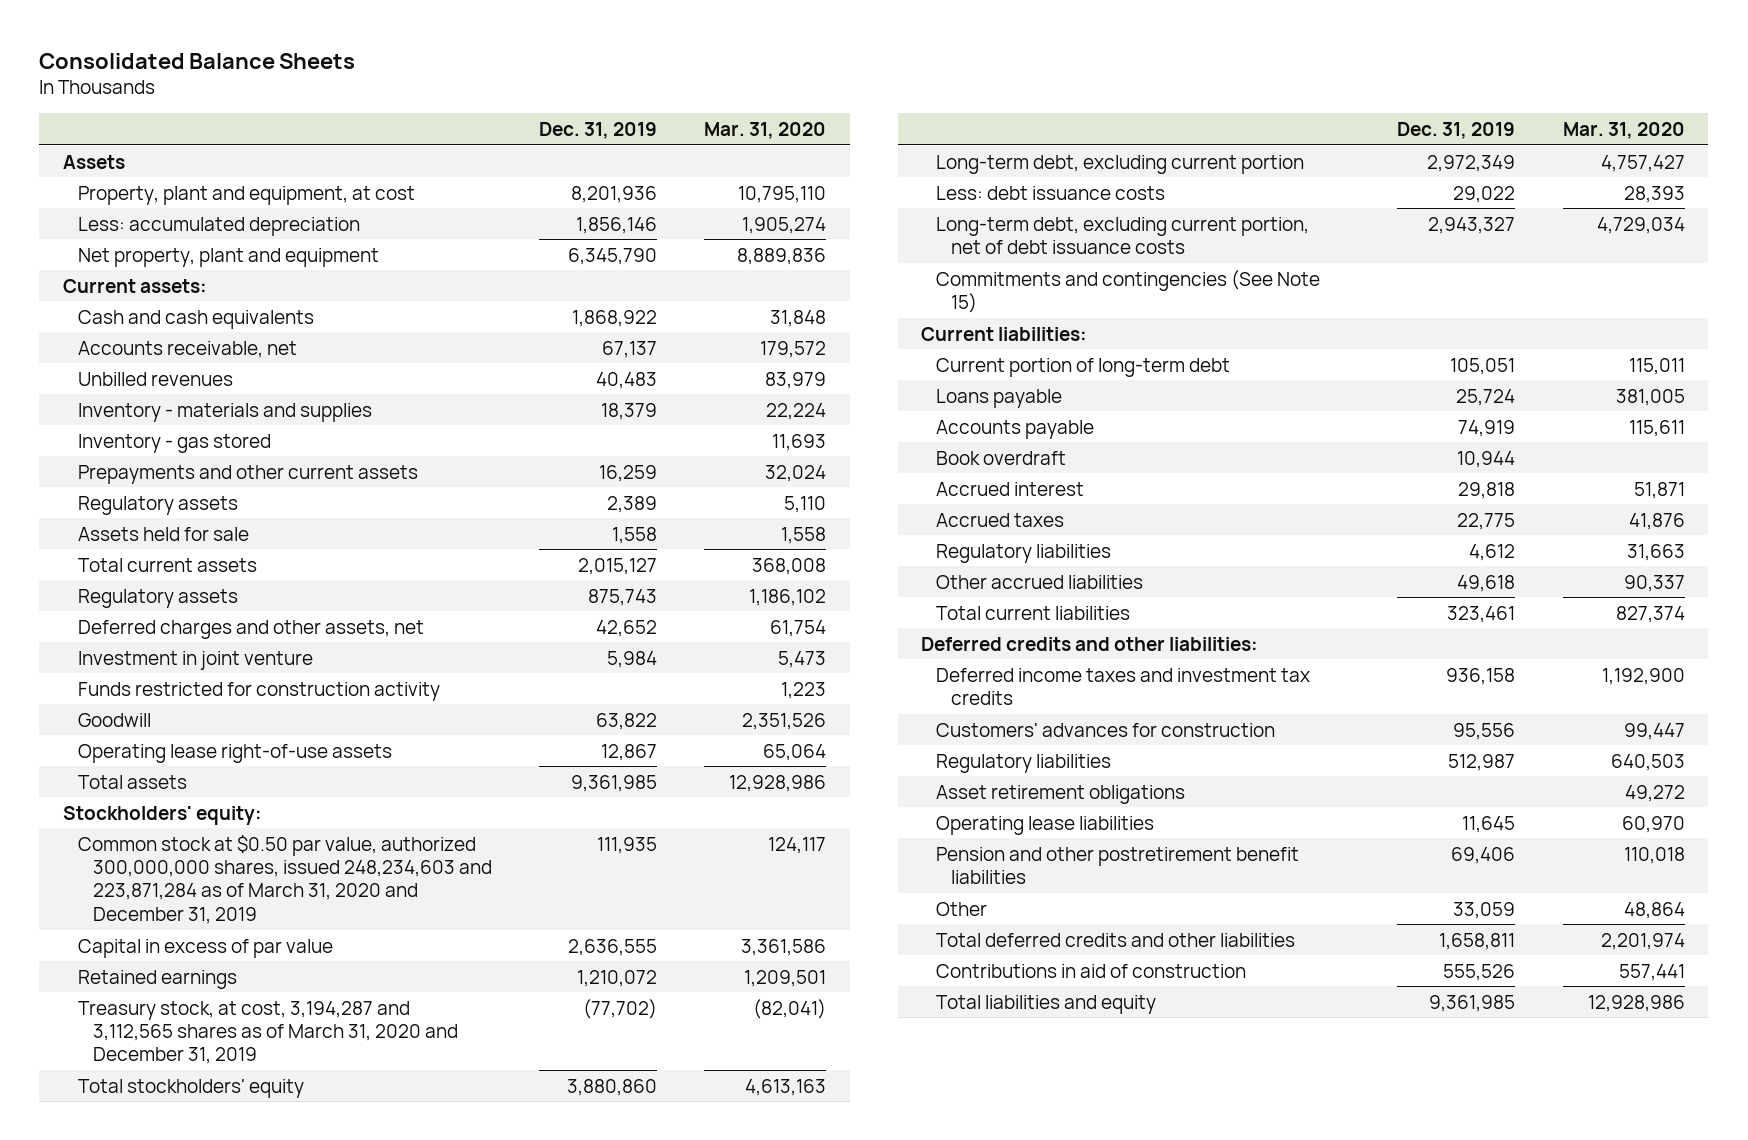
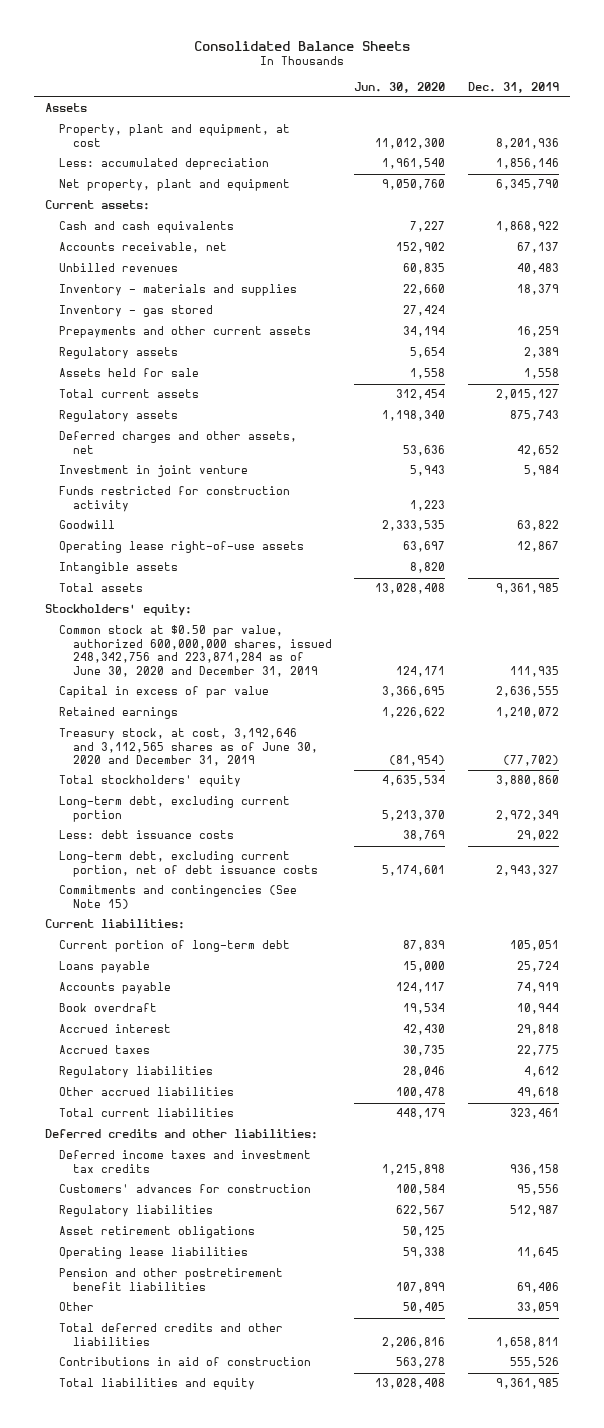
- | Dec. 31, 2019 | Mar. 31, 2020
+ | Jun. 30, 2020 | Dec. 31, 2019
+ Intangible assets | 8,820 |
- Common stock at $0.50 par value, authorized 300,000,000 shares, issued 248,234,603 and 223,871,284 as of March 31, 2020 and December 31, 2019 | 111,935 | 124,117
+ Common stock at $0.50 par value, authorized 600,000,000 shares, issued 248,342,756 and 223,871,284 as of June 30, 2020 and December 31, 2019 | 124,171 | 111,935
- Treasury stock, at cost, 3,194,287 and 3,112,565 shares as of March 31, 2020 and December 31, 2019 | (77,702) | (82,041)
+ Treasury stock, at cost, 3,192,646 and 3,112,565 shares as of June 30, 2020 and December 31, 2019 | (81,954) | (77,702)

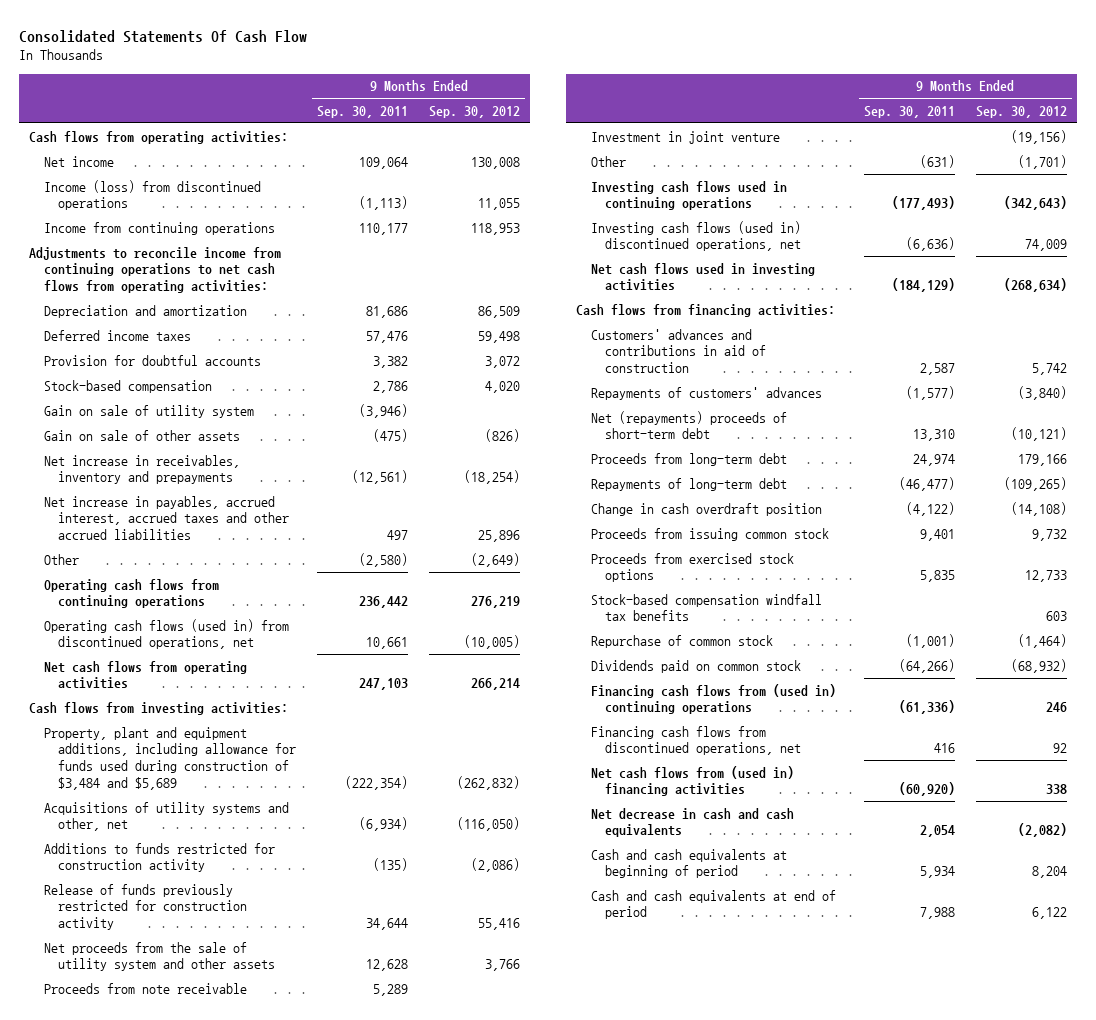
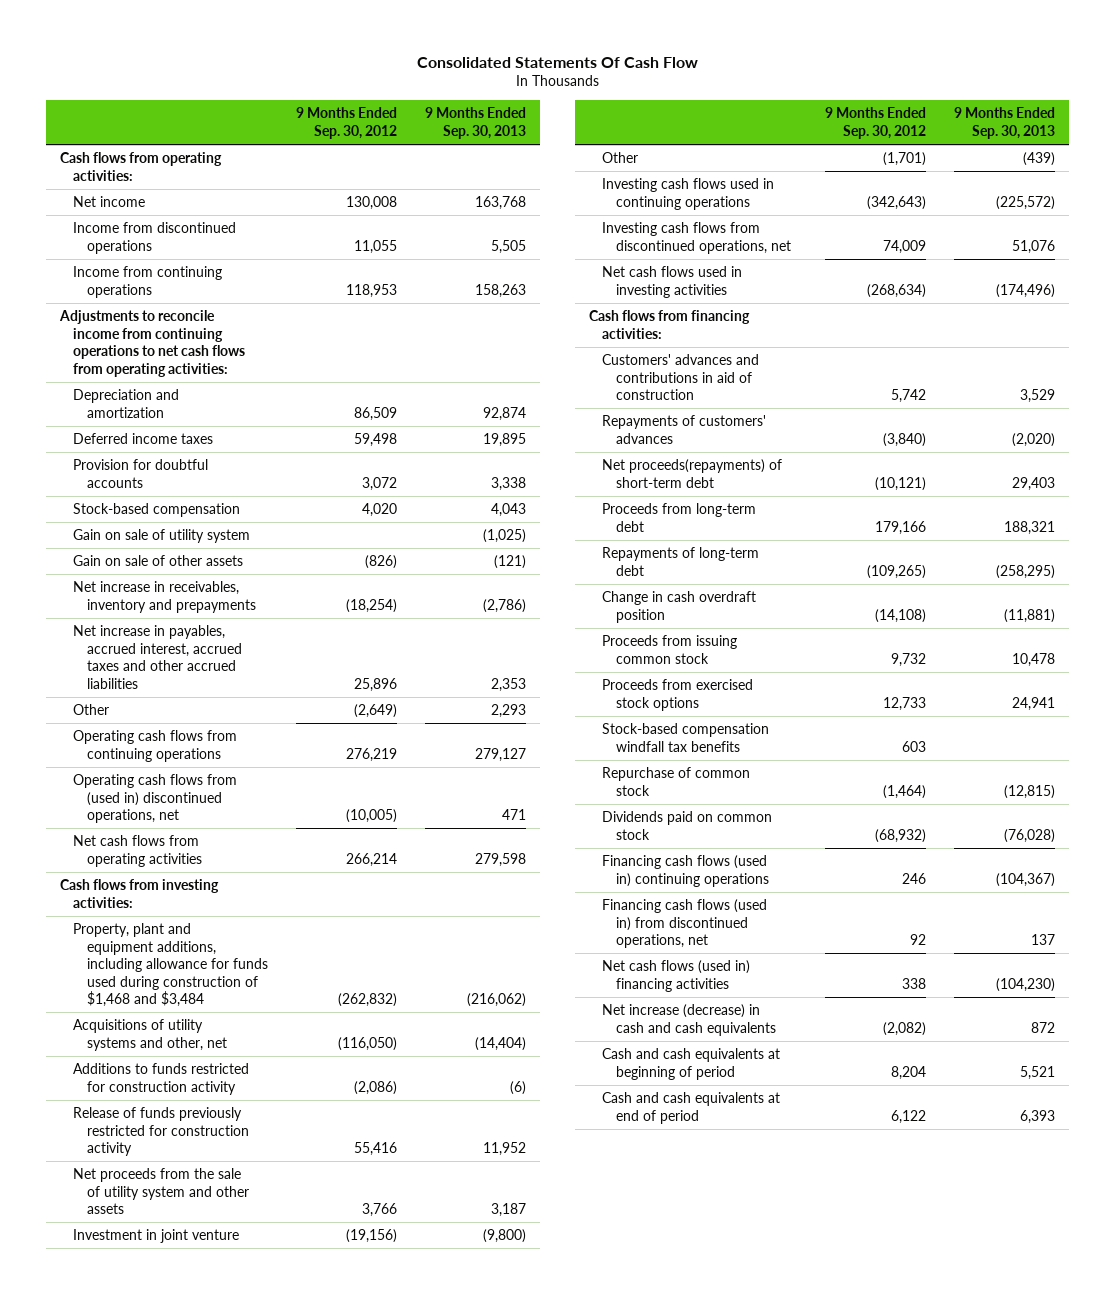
- | 9 Months Ended Sep. 30, 2011 | 9 Months Ended Sep. 30, 2012
+ | 9 Months Ended Sep. 30, 2012 | 9 Months Ended Sep. 30, 2013
- Income (loss) from discontinued operations | (1,113) | 11,055
+ Income from discontinued operations | 11,055 | 5,505
- Operating cash flows (used in) from discontinued operations, net | 10,661 | (10,005)
+ Operating cash flows from (used in) discontinued operations, net | (10,005) | 471
- Property, plant and equipment additions, including allowance for funds used during construction of $3,484 and $5,689 | (222,354) | (262,832)
+ Property, plant and equipment additions, including allowance for funds used during construction of $1,468 and $3,484 | (262,832) | (216,062)
- Proceeds from note receivable | 5,289 |
- Investing cash flows (used in) discontinued operations, net | (6,636) | 74,009
+ Investing cash flows from discontinued operations, net | 74,009 | 51,076
- Net (repayments) proceeds of short-term debt | 13,310 | (10,121)
+ Net proceeds(repayments) of short-term debt | (10,121) | 29,403
- Financing cash flows from (used in) continuing operations | (61,336) | 246
- Financing cash flows from discontinued operations, net | 416 | 92
- Net cash flows from (used in) financing activities | (60,920) | 338
- Net decrease in cash and cash equivalents | 2,054 | (2,082)
+ Financing cash flows (used in) continuing operations | 246 | (104,367)
+ Financing cash flows (used in) from discontinued operations, net | 92 | 137
+ Net cash flows (used in) financing activities | 338 | (104,230)
+ Net increase (decrease) in cash and cash equivalents | (2,082) | 872

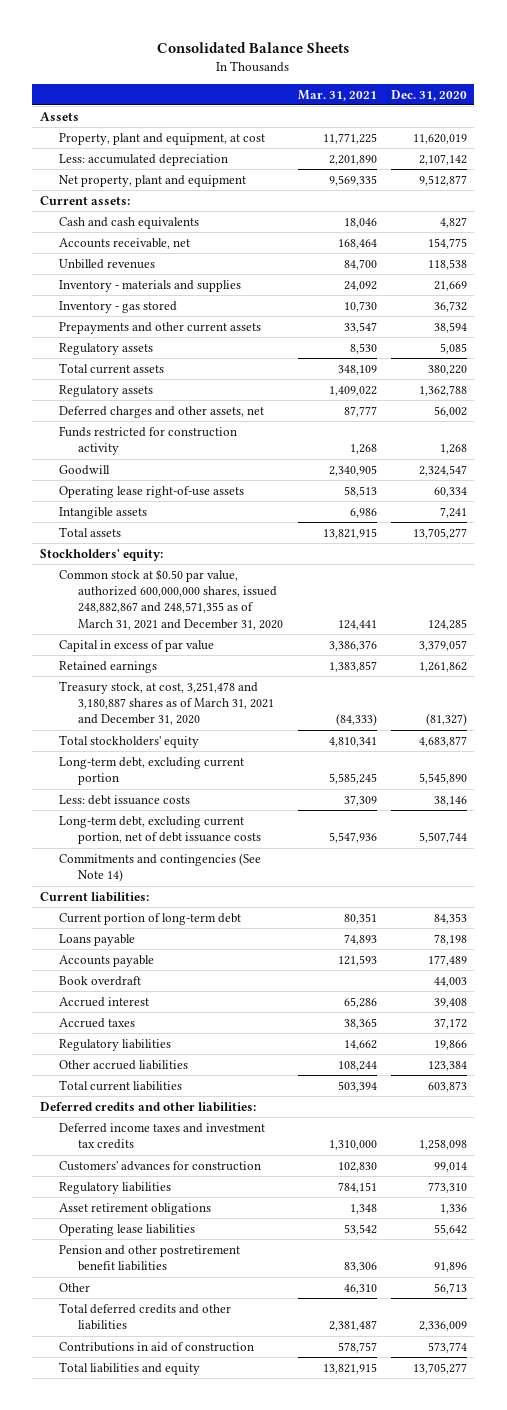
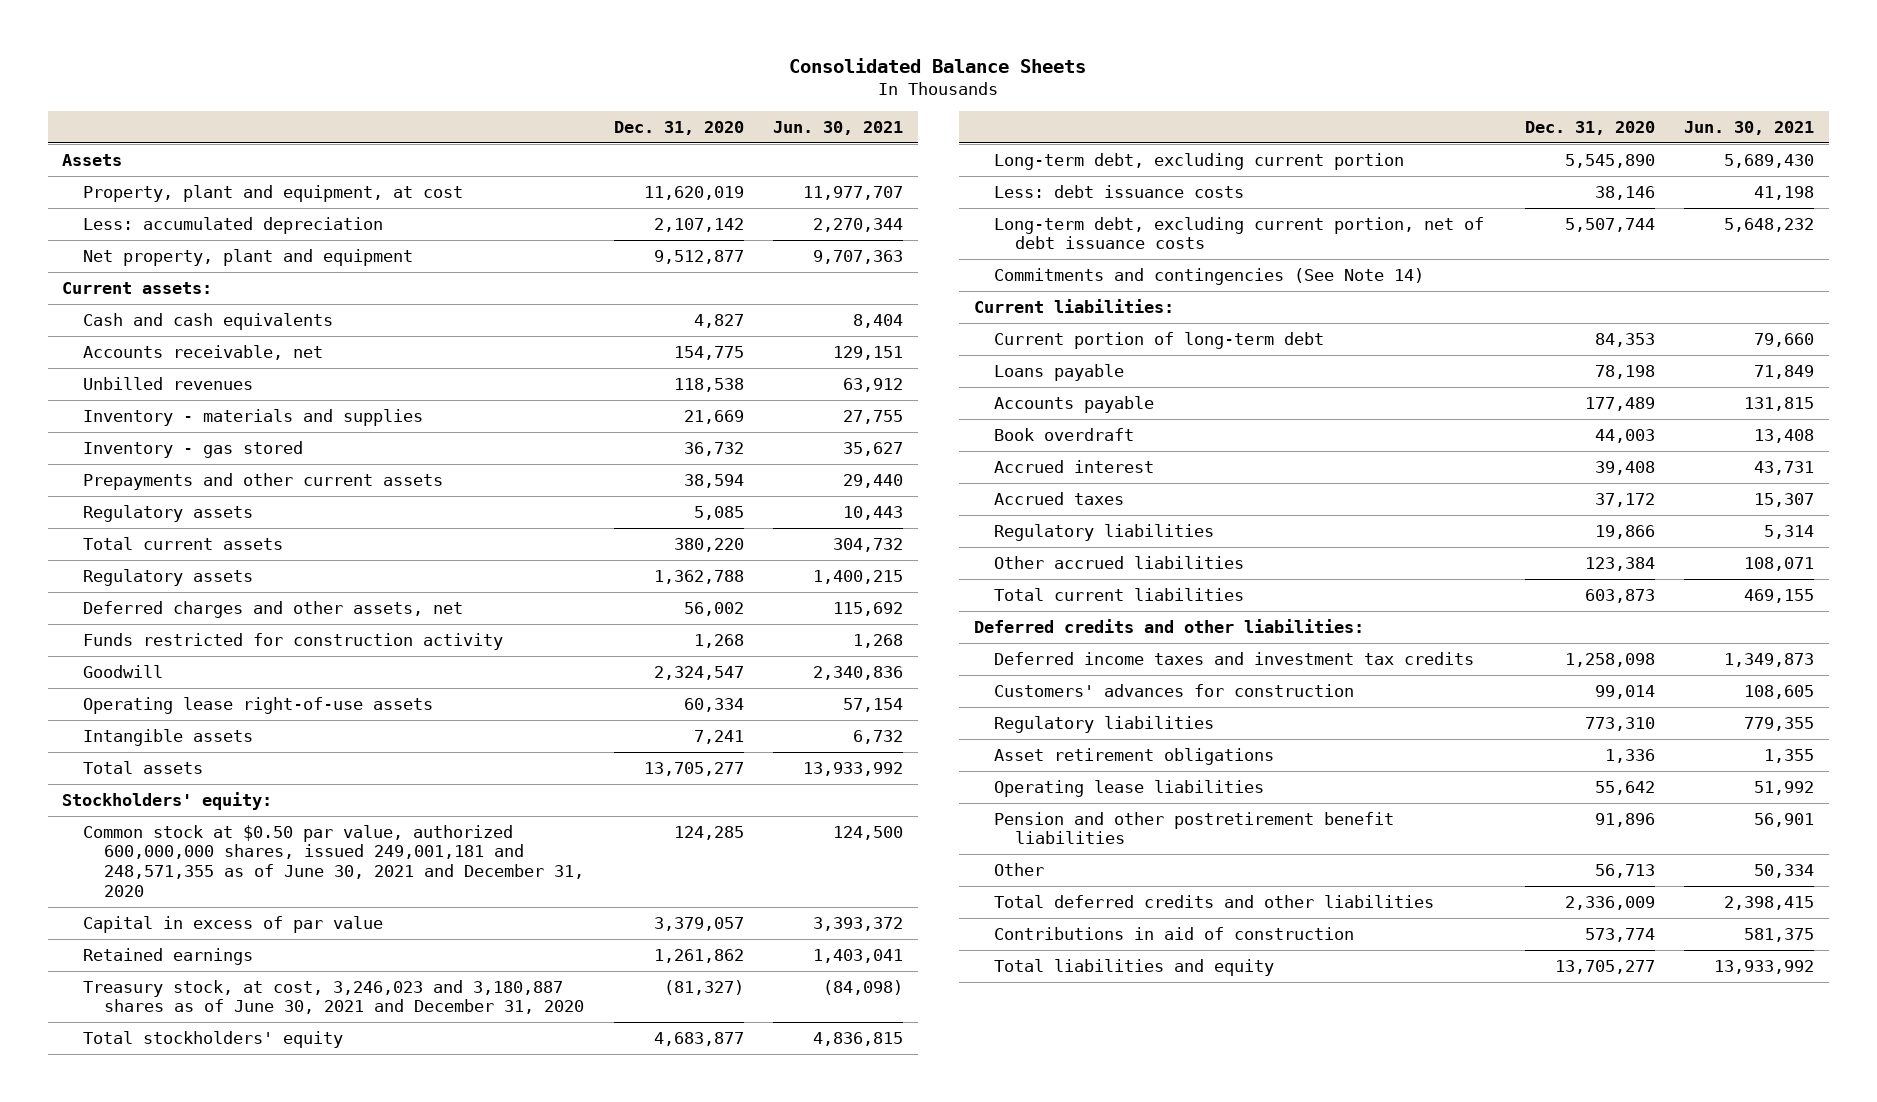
- | Mar. 31, 2021 | Dec. 31, 2020
+ | Dec. 31, 2020 | Jun. 30, 2021
- Common stock at $0.50 par value, authorized 600,000,000 shares, issued 248,882,867 and 248,571,355 as of March 31, 2021 and December 31, 2020 | 124,441 | 124,285
+ Common stock at $0.50 par value, authorized 600,000,000 shares, issued 249,001,181 and 248,571,355 as of June 30, 2021 and December 31, 2020 | 124,285 | 124,500
- Treasury stock, at cost, 3,251,478 and 3,180,887 shares as of March 31, 2021 and December 31, 2020 | (84,333) | (81,327)
+ Treasury stock, at cost, 3,246,023 and 3,180,887 shares as of June 30, 2021 and December 31, 2020 | (81,327) | (84,098)

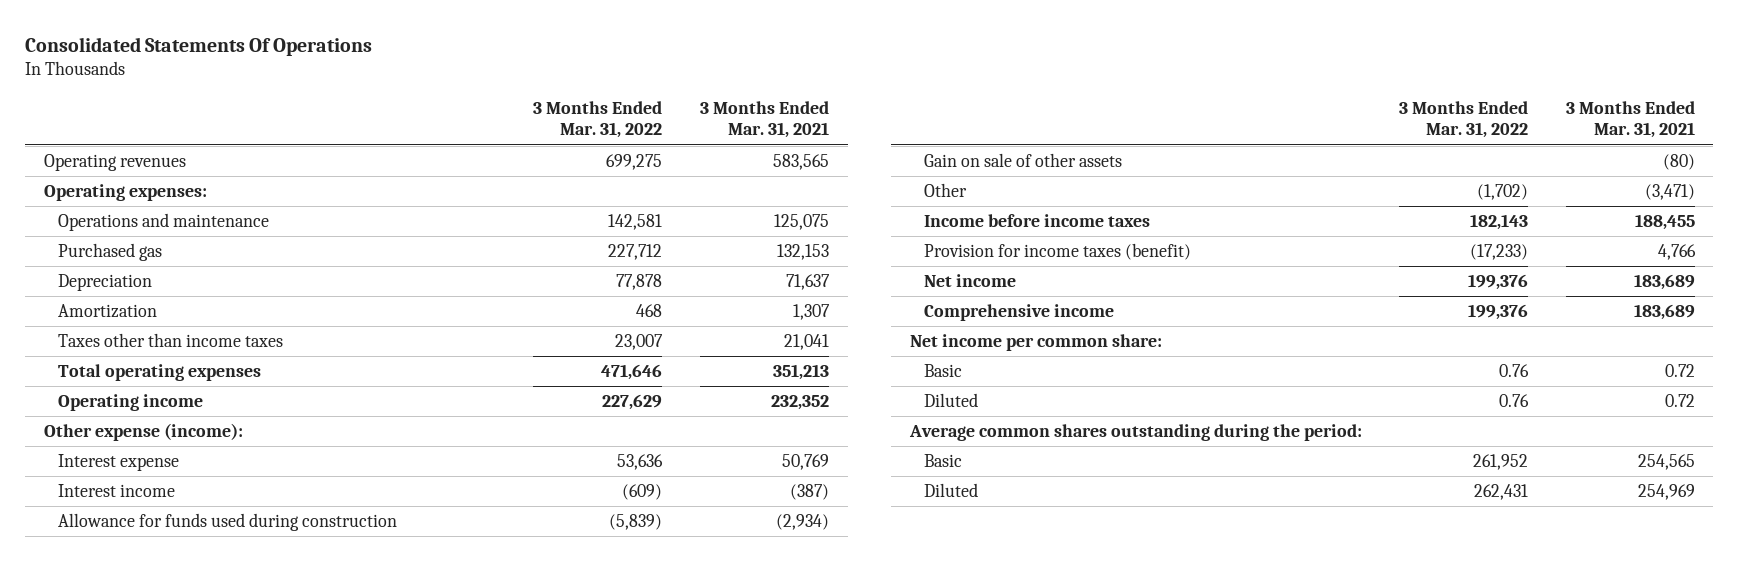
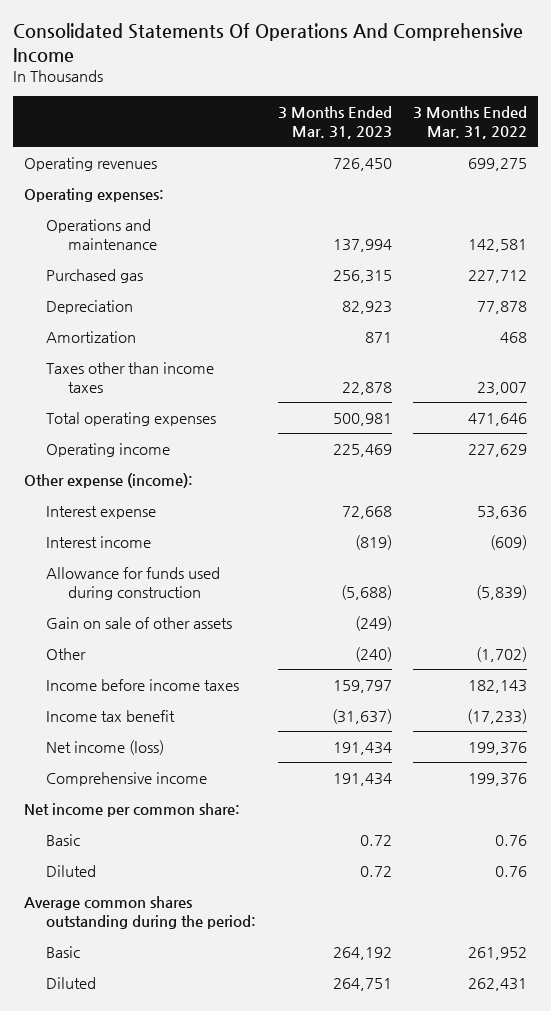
- Consolidated Statements Of Operations
+ Consolidated Statements Of Operations And Comprehensive Income
- | 3 Months Ended Mar. 31, 2022 | 3 Months Ended Mar. 31, 2021
+ | 3 Months Ended Mar. 31, 2023 | 3 Months Ended Mar. 31, 2022
- Provision for income taxes (benefit) | (17,233) | 4,766
- Net income | 199,376 | 183,689
+ Income tax benefit | (31,637) | (17,233)
+ Net income (loss) | 191,434 | 199,376

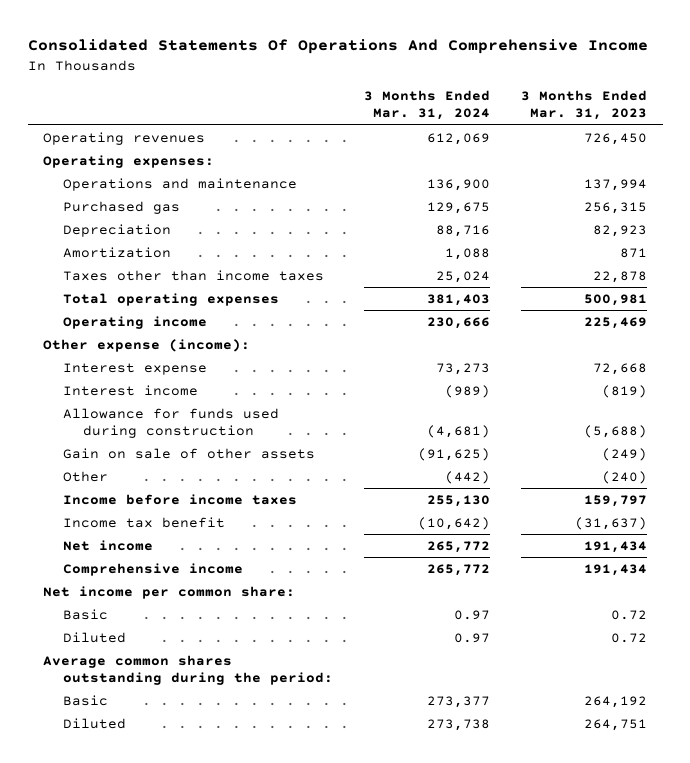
- | 3 Months Ended Mar. 31, 2023 | 3 Months Ended Mar. 31, 2022
+ | 3 Months Ended Mar. 31, 2024 | 3 Months Ended Mar. 31, 2023
- Net income (loss) | 191,434 | 199,376
+ Net income | 265,772 | 191,434

